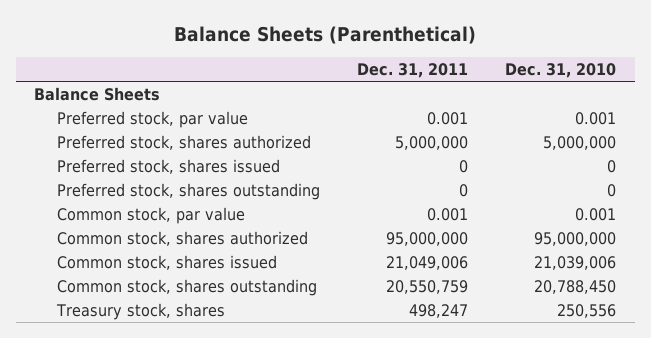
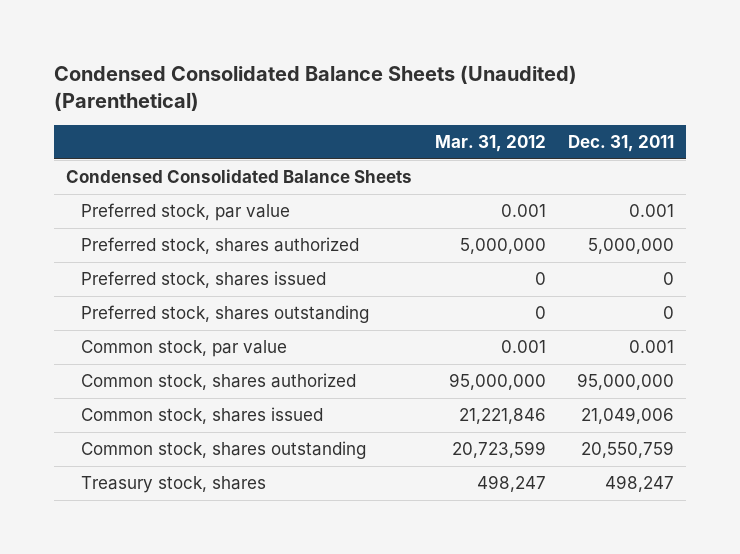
- Balance Sheets (Parenthetical)
+ Condensed Consolidated Balance Sheets (Unaudited) (Parenthetical)
- | Dec. 31, 2011 | Dec. 31, 2010
+ | Mar. 31, 2012 | Dec. 31, 2011
- Balance Sheets
+ Condensed Consolidated Balance Sheets

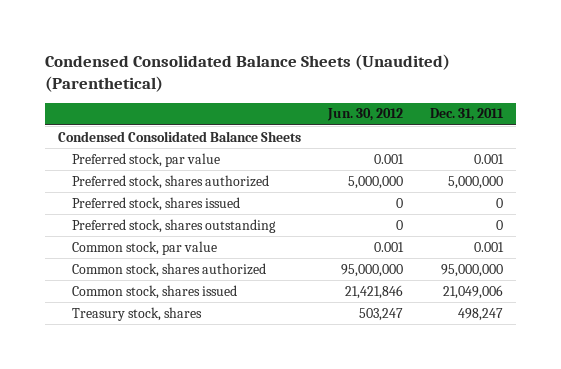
- | Mar. 31, 2012 | Dec. 31, 2011
+ | Jun. 30, 2012 | Dec. 31, 2011
- Common stock, shares outstanding | 20,723,599 | 20,550,759

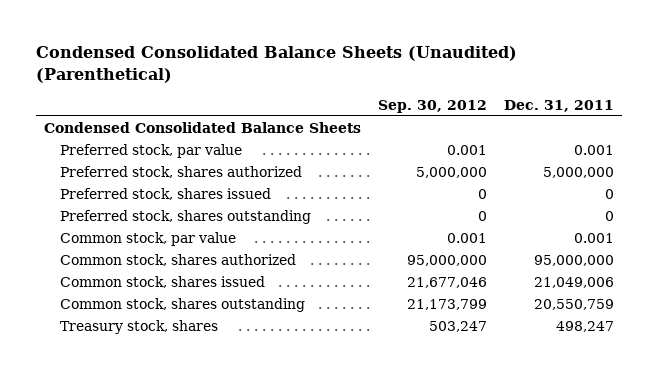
- | Jun. 30, 2012 | Dec. 31, 2011
+ | Sep. 30, 2012 | Dec. 31, 2011
+ Common stock, shares outstanding | 21,173,799 | 20,550,759

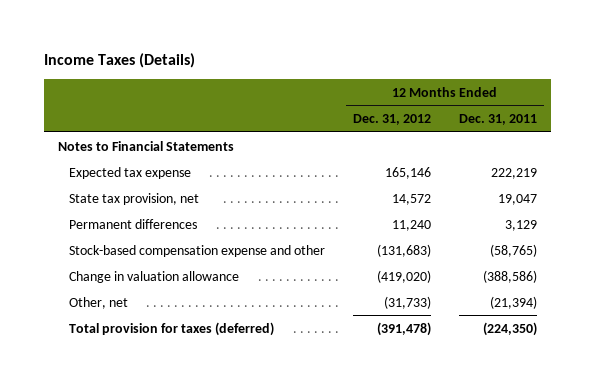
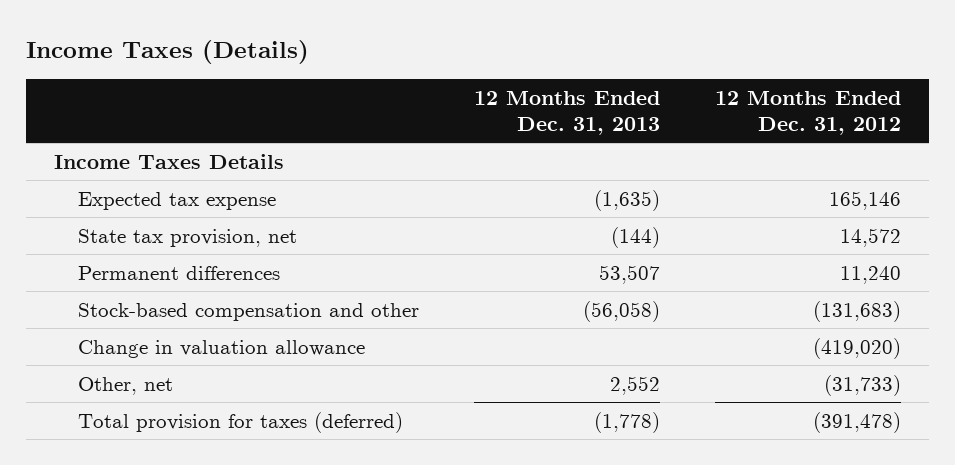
- | 12 Months Ended Dec. 31, 2012 | 12 Months Ended Dec. 31, 2011
+ | 12 Months Ended Dec. 31, 2013 | 12 Months Ended Dec. 31, 2012
- Notes to Financial Statements
+ Income Taxes Details
- Stock-based compensation expense and other | (131,683) | (58,765)
+ Stock-based compensation and other | (56,058) | (131,683)

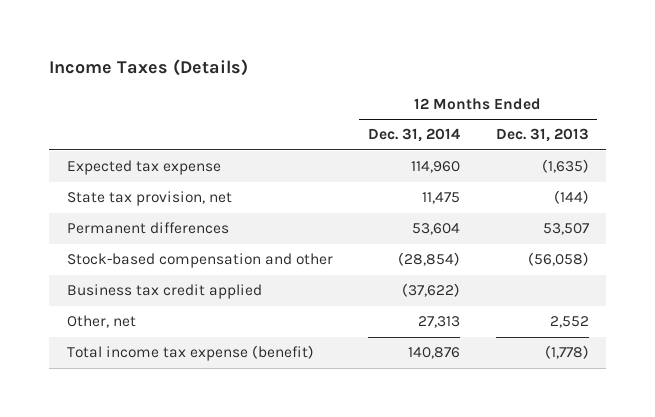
- | 12 Months Ended Dec. 31, 2013 | 12 Months Ended Dec. 31, 2012
+ | 12 Months Ended Dec. 31, 2014 | 12 Months Ended Dec. 31, 2013
- Income Taxes Details
- Change in valuation allowance | | (419,020)
+ Business tax credit applied | (37,622) |
- Total provision for taxes (deferred) | (1,778) | (391,478)
+ Total income tax expense (benefit) | 140,876 | (1,778)

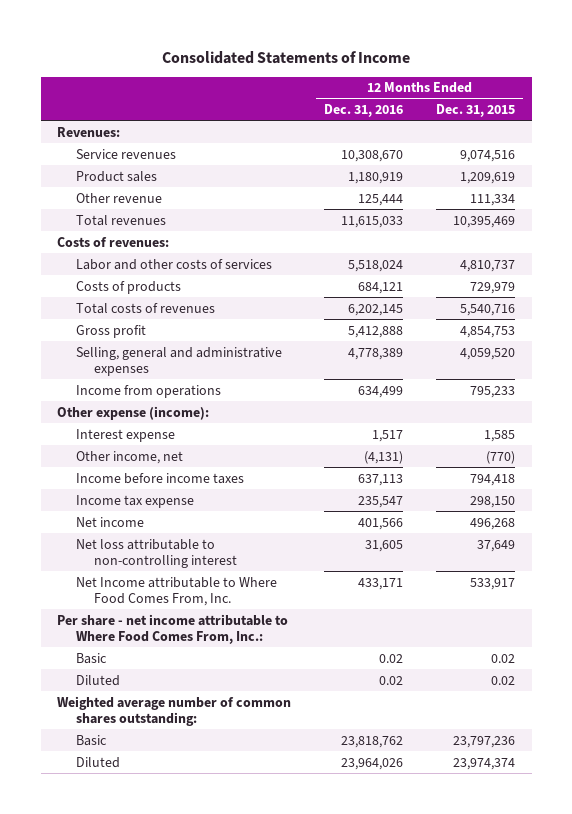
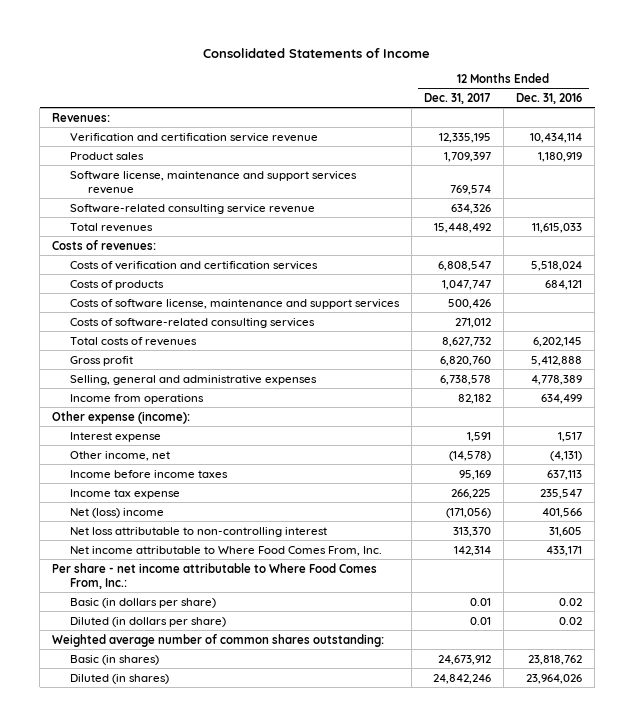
- | 12 Months Ended Dec. 31, 2016 | 12 Months Ended Dec. 31, 2015
+ | 12 Months Ended Dec. 31, 2017 | 12 Months Ended Dec. 31, 2016
- Service revenues | 10,308,670 | 9,074,516
+ Verification and certification service revenue | 12,335,195 | 10,434,114
- Other revenue | 125,444 | 111,334
+ Software license, maintenance and support services revenue | 769,574 |
+ Software-related consulting service revenue | 634,326 |
- Labor and other costs of services | 5,518,024 | 4,810,737
+ Costs of verification and certification services | 6,808,547 | 5,518,024
+ Costs of software license, maintenance and support services | 500,426 |
+ Costs of software-related consulting services | 271,012 |
- Net income | 401,566 | 496,268
+ Net (loss) income | (171,056) | 401,566
- Net Income attributable to Where Food Comes From, Inc. | 433,171 | 533,917
+ Net income attributable to Where Food Comes From, Inc. | 142,314 | 433,171
- Basic | 0.02 | 0.02
- Diluted | 0.02 | 0.02
+ Basic (in dollars per share) | 0.01 | 0.02
+ Diluted (in dollars per share) | 0.01 | 0.02
- Basic | 23,818,762 | 23,797,236
- Diluted | 23,964,026 | 23,974,374
+ Basic (in shares) | 24,673,912 | 23,818,762
+ Diluted (in shares) | 24,842,246 | 23,964,026

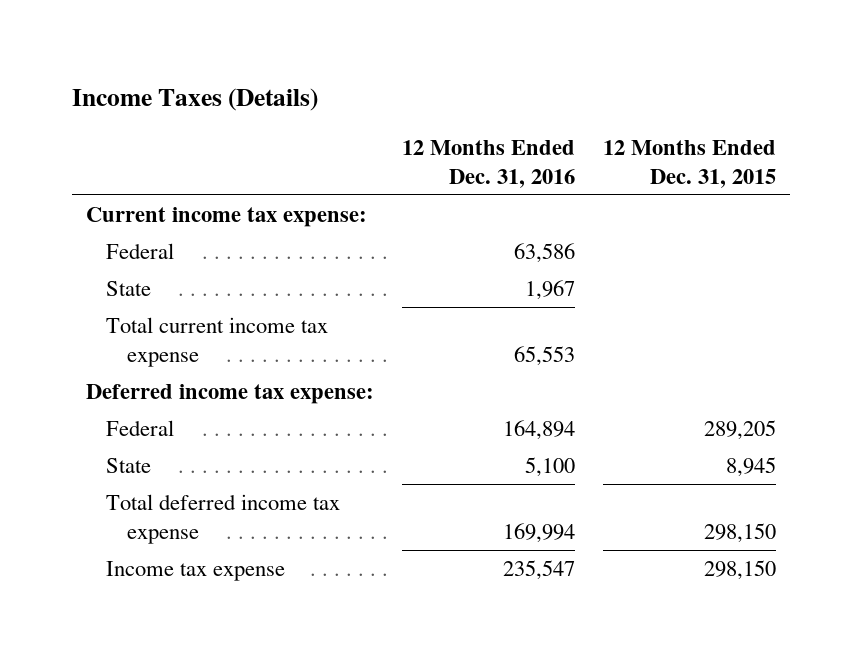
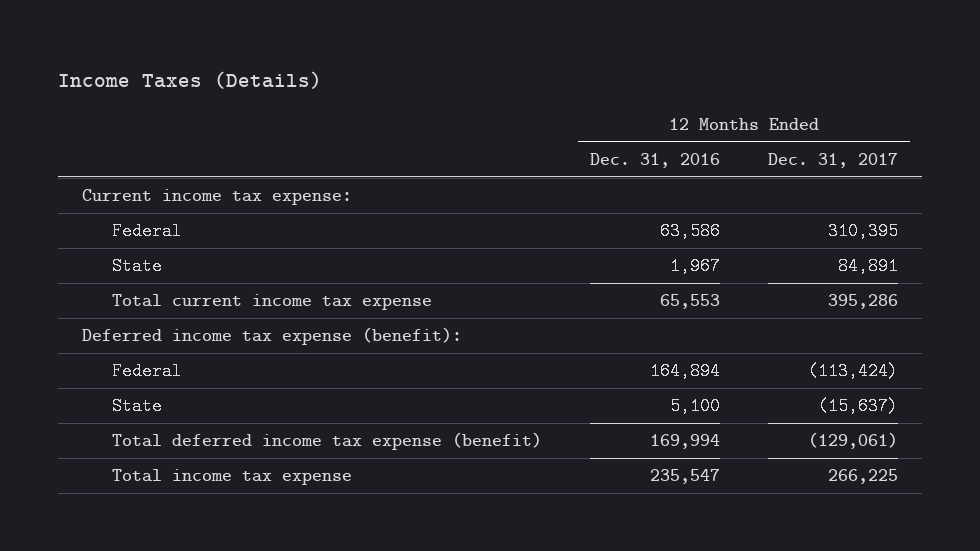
- | 12 Months Ended Dec. 31, 2016 | 12 Months Ended Dec. 31, 2015
+ | 12 Months Ended Dec. 31, 2016 | 12 Months Ended Dec. 31, 2017
- Deferred income tax expense:
+ Deferred income tax expense (benefit):
- Total deferred income tax expense | 169,994 | 298,150
- Income tax expense | 235,547 | 298,150
+ Total deferred income tax expense (benefit) | 169,994 | (129,061)
+ Total income tax expense | 235,547 | 266,225

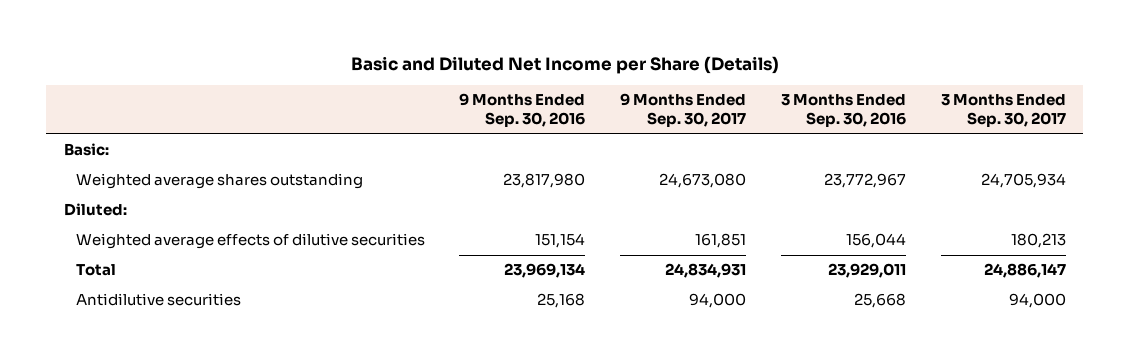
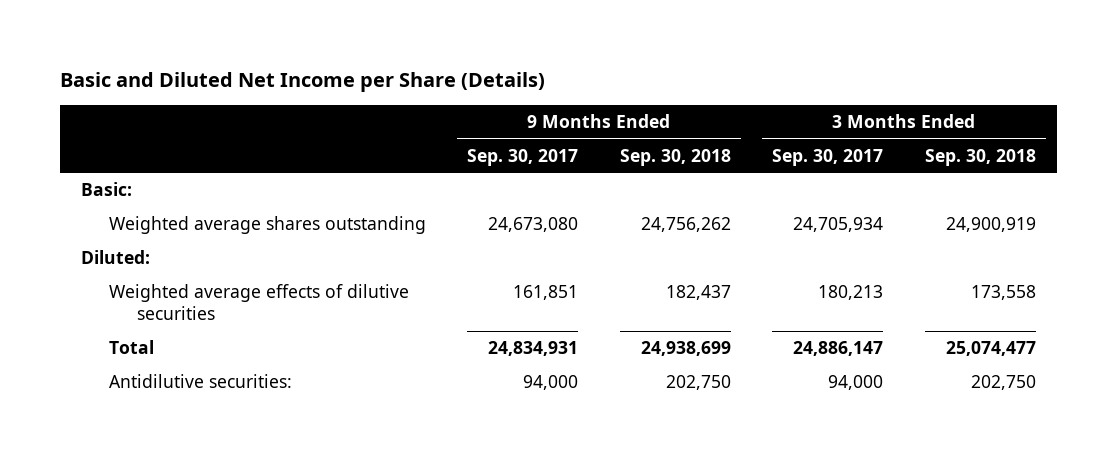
- | 9 Months Ended Sep. 30, 2016 | 9 Months Ended Sep. 30, 2017 | 3 Months Ended Sep. 30, 2016 | 3 Months Ended Sep. 30, 2017
+ | 9 Months Ended Sep. 30, 2017 | 9 Months Ended Sep. 30, 2018 | 3 Months Ended Sep. 30, 2017 | 3 Months Ended Sep. 30, 2018
- Antidilutive securities | 25,168 | 94,000 | 25,668 | 94,000
+ Antidilutive securities: | 94,000 | 202,750 | 94,000 | 202,750

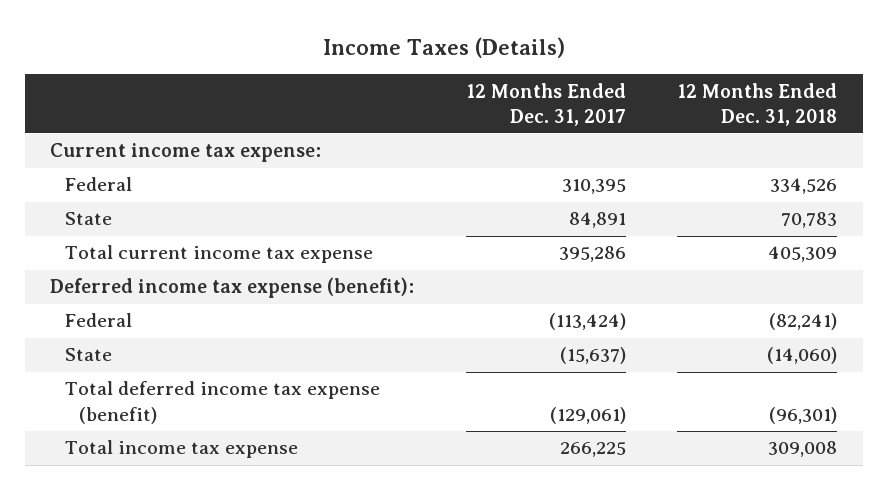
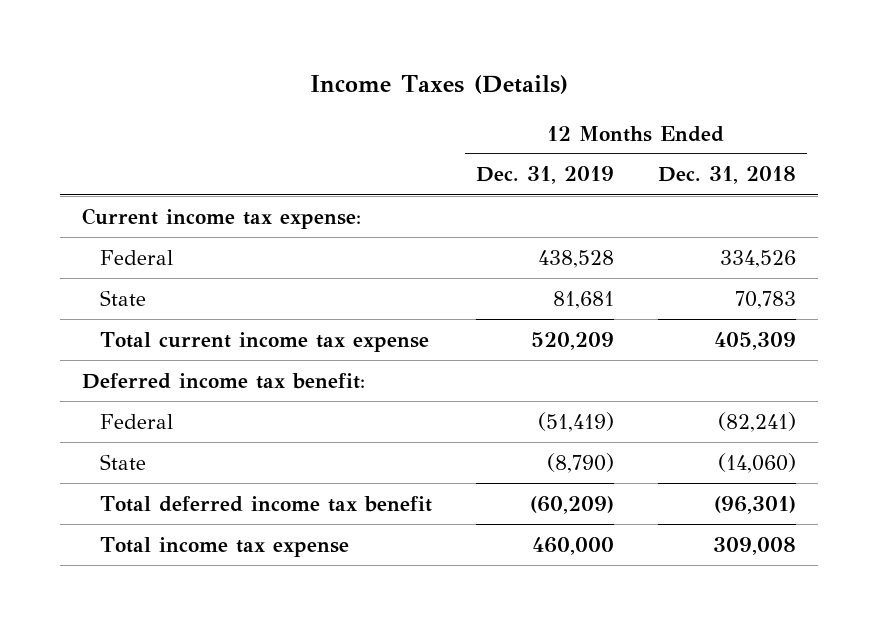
- | 12 Months Ended Dec. 31, 2017 | 12 Months Ended Dec. 31, 2018
+ | 12 Months Ended Dec. 31, 2019 | 12 Months Ended Dec. 31, 2018
- Deferred income tax expense (benefit):
+ Deferred income tax benefit:
- Total deferred income tax expense (benefit) | (129,061) | (96,301)
+ Total deferred income tax benefit | (60,209) | (96,301)

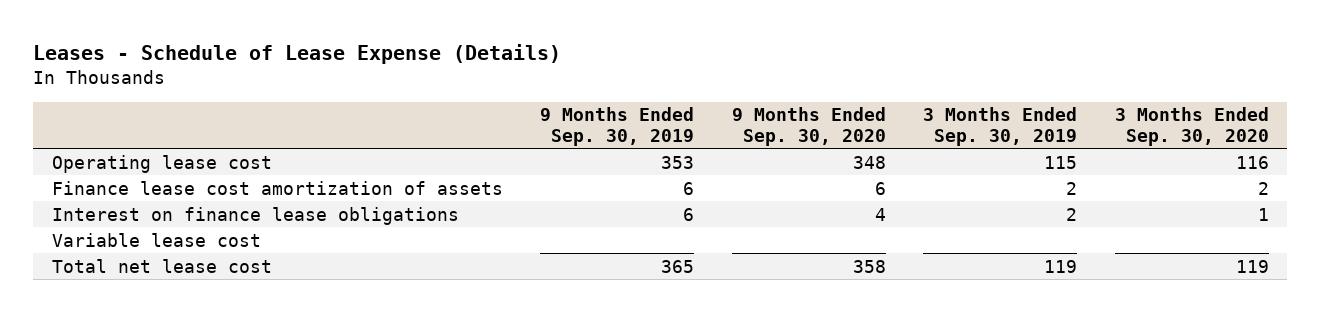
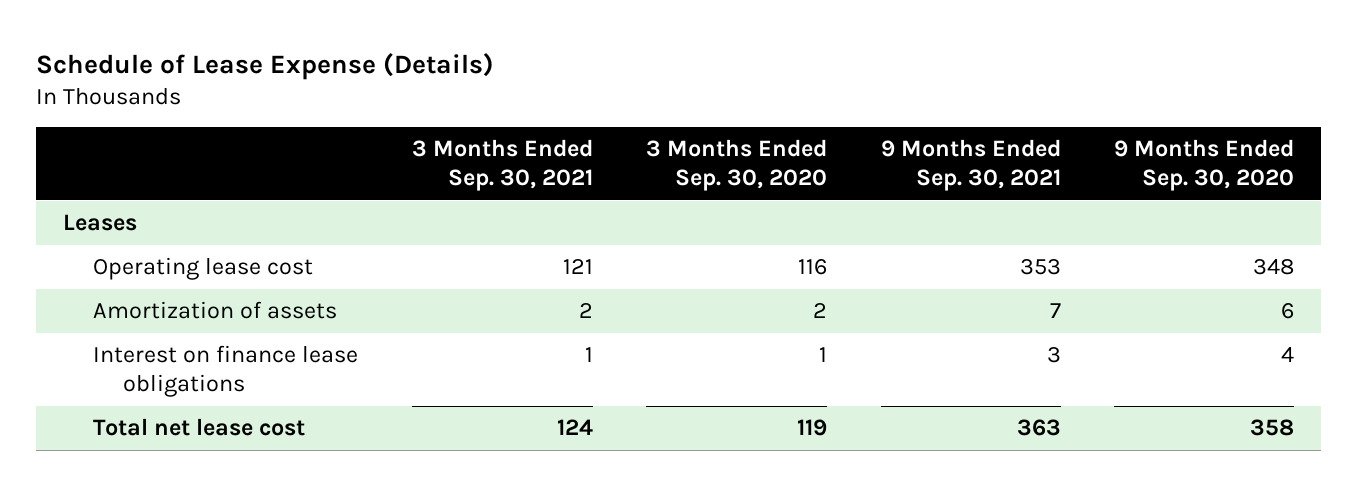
- Leases - Schedule of Lease Expense (Details)
+ Schedule of Lease Expense (Details)
- | 9 Months Ended Sep. 30, 2019 | 9 Months Ended Sep. 30, 2020 | 3 Months Ended Sep. 30, 2019 | 3 Months Ended Sep. 30, 2020
+ | 3 Months Ended Sep. 30, 2021 | 3 Months Ended Sep. 30, 2020 | 9 Months Ended Sep. 30, 2021 | 9 Months Ended Sep. 30, 2020
+ Leases
- Finance lease cost amortization of assets | 6 | 6 | 2 | 2
+ Amortization of assets | 2 | 2 | 7 | 6
- Variable lease cost

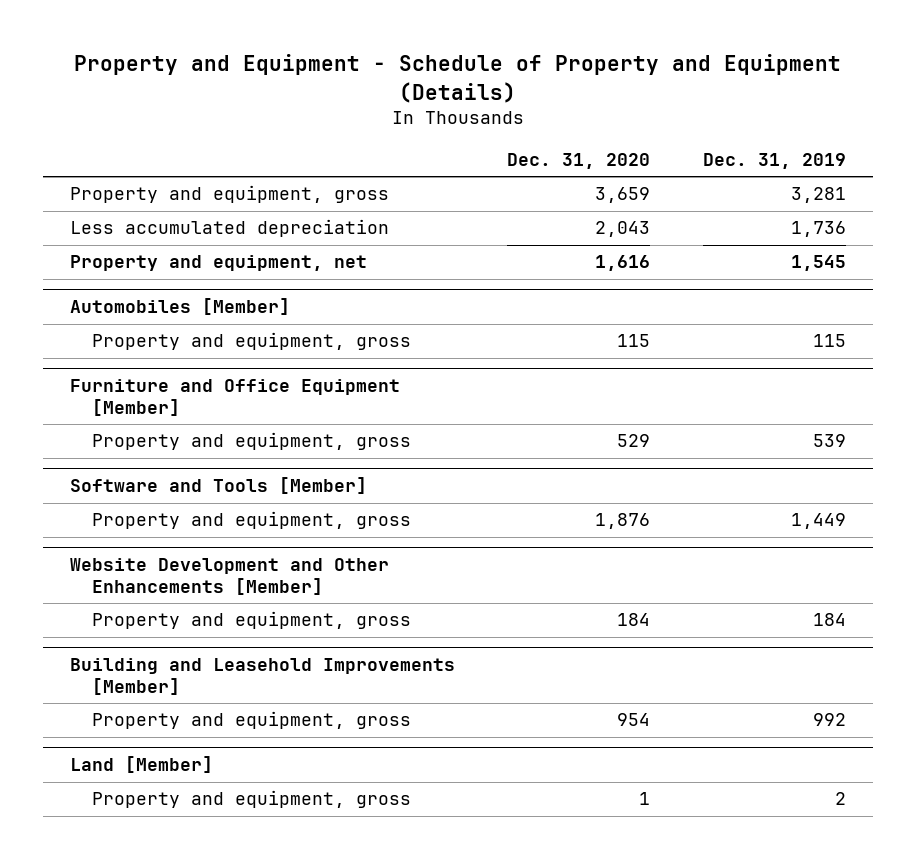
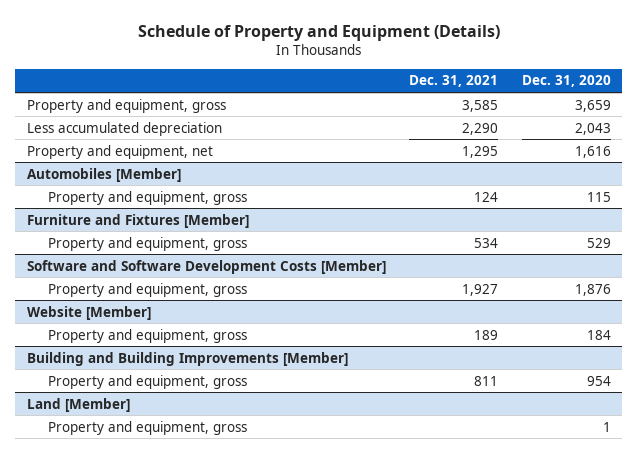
- Property and Equipment - Schedule of Property and Equipment (Details)
+ Schedule of Property and Equipment (Details)
- | Dec. 31, 2020 | Dec. 31, 2019
+ | Dec. 31, 2021 | Dec. 31, 2020
- Furniture and Office Equipment [Member]
+ Furniture and Fixtures [Member]
- Software and Tools [Member]
+ Software and Software Development Costs [Member]
- Website Development and Other Enhancements [Member]
+ Website [Member]
- Building and Leasehold Improvements [Member]
+ Building and Building Improvements [Member]

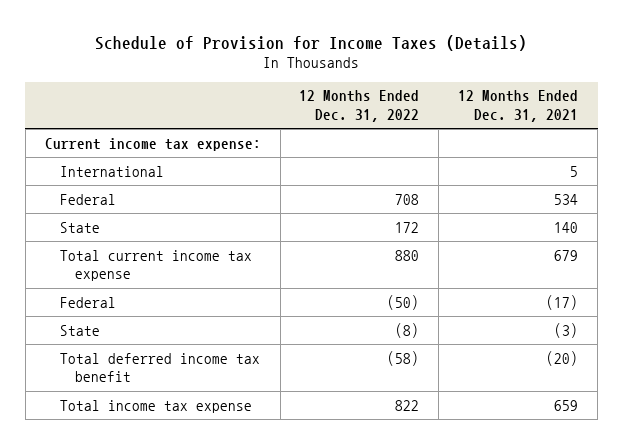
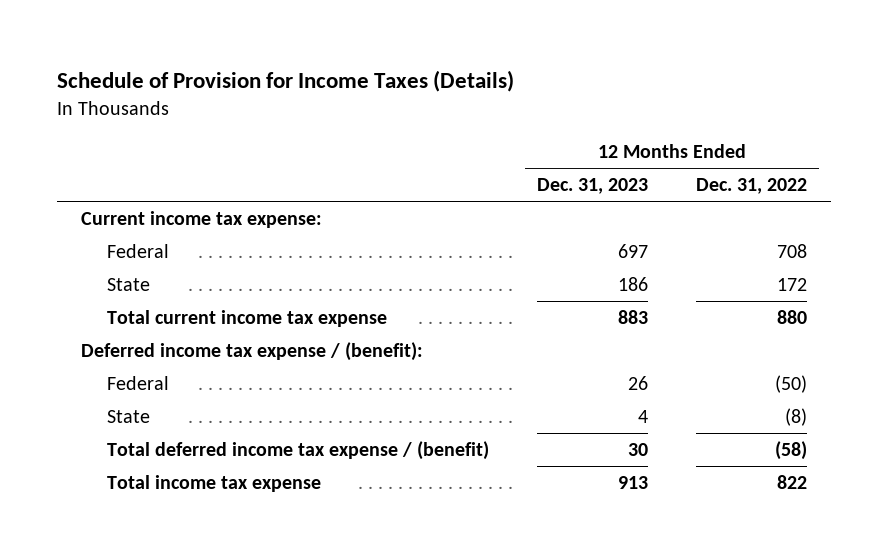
- | 12 Months Ended Dec. 31, 2022 | 12 Months Ended Dec. 31, 2021
+ | 12 Months Ended Dec. 31, 2023 | 12 Months Ended Dec. 31, 2022
- International | | 5
+ Deferred income tax expense / (benefit):
- Total deferred income tax benefit | (58) | (20)
+ Total deferred income tax expense / (benefit) | 30 | (58)

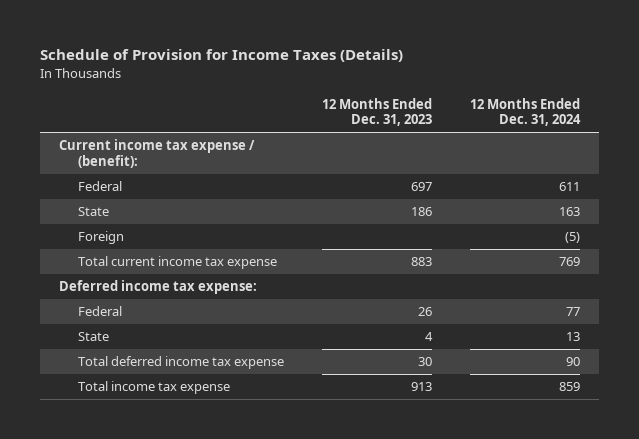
- | 12 Months Ended Dec. 31, 2023 | 12 Months Ended Dec. 31, 2022
+ | 12 Months Ended Dec. 31, 2023 | 12 Months Ended Dec. 31, 2024
- Current income tax expense:
+ Current income tax expense / (benefit):
+ Foreign | | (5)
- Deferred income tax expense / (benefit):
+ Deferred income tax expense:
- Total deferred income tax expense / (benefit) | 30 | (58)
+ Total deferred income tax expense | 30 | 90

